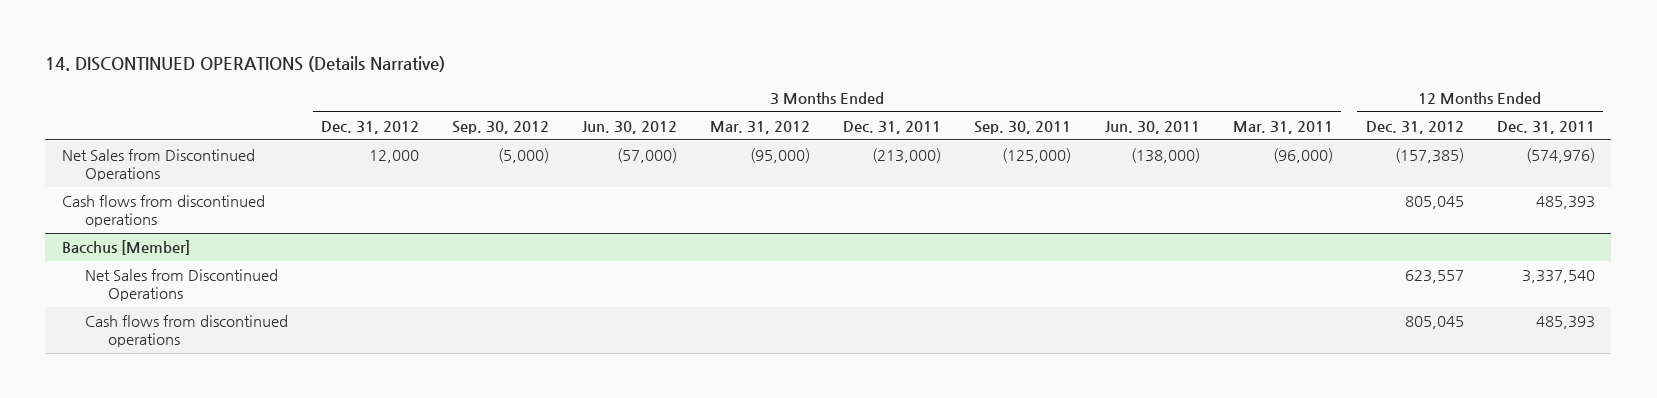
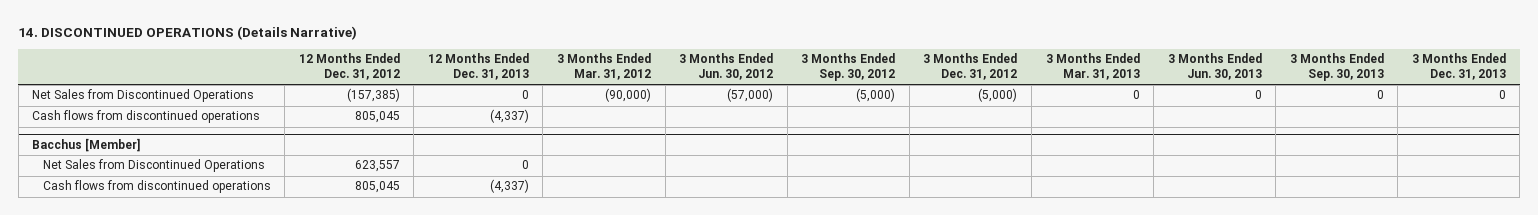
- | 3 Months Ended Dec. 31, 2012 | 3 Months Ended Sep. 30, 2012 | 3 Months Ended Jun. 30, 2012 | 3 Months Ended Mar. 31, 2012 | 3 Months Ended Dec. 31, 2011 | 3 Months Ended Sep. 30, 2011 | 3 Months Ended Jun. 30, 2011 | 3 Months Ended Mar. 31, 2011 | 12 Months Ended Dec. 31, 2012 | 12 Months Ended Dec. 31, 2011
+ | 12 Months Ended Dec. 31, 2012 | 12 Months Ended Dec. 31, 2013 | 3 Months Ended Mar. 31, 2012 | 3 Months Ended Jun. 30, 2012 | 3 Months Ended Sep. 30, 2012 | 3 Months Ended Dec. 31, 2012 | 3 Months Ended Mar. 31, 2013 | 3 Months Ended Jun. 30, 2013 | 3 Months Ended Sep. 30, 2013 | 3 Months Ended Dec. 31, 2013
- Net Sales from Discontinued Operations | 12,000 | (5,000) | (57,000) | (95,000) | (213,000) | (125,000) | (138,000) | (96,000) | (157,385) | (574,976)
+ Net Sales from Discontinued Operations | (157,385) | 0 | (90,000) | (57,000) | (5,000) | (5,000) | 0 | 0 | 0 | 0

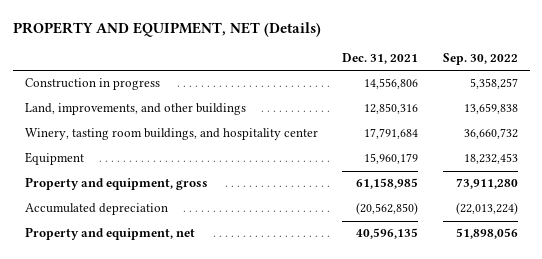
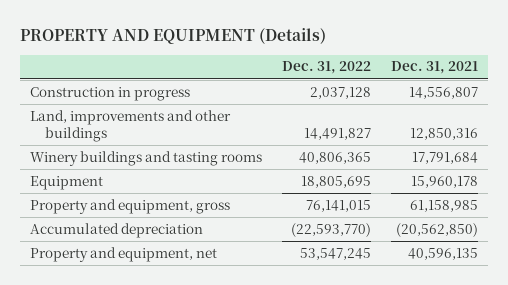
- PROPERTY AND EQUIPMENT, NET (Details)
+ PROPERTY AND EQUIPMENT (Details)
- | Dec. 31, 2021 | Sep. 30, 2022
+ | Dec. 31, 2022 | Dec. 31, 2021
- Construction in progress | 14,556,806 | 5,358,257
- Land, improvements, and other buildings | 12,850,316 | 13,659,838
- Winery, tasting room buildings, and hospitality center | 17,791,684 | 36,660,732
- Equipment | 15,960,179 | 18,232,453
+ Construction in progress | 2,037,128 | 14,556,807
+ Land, improvements and other buildings | 14,491,827 | 12,850,316
+ Winery buildings and tasting rooms | 40,806,365 | 17,791,684
+ Equipment | 18,805,695 | 15,960,178

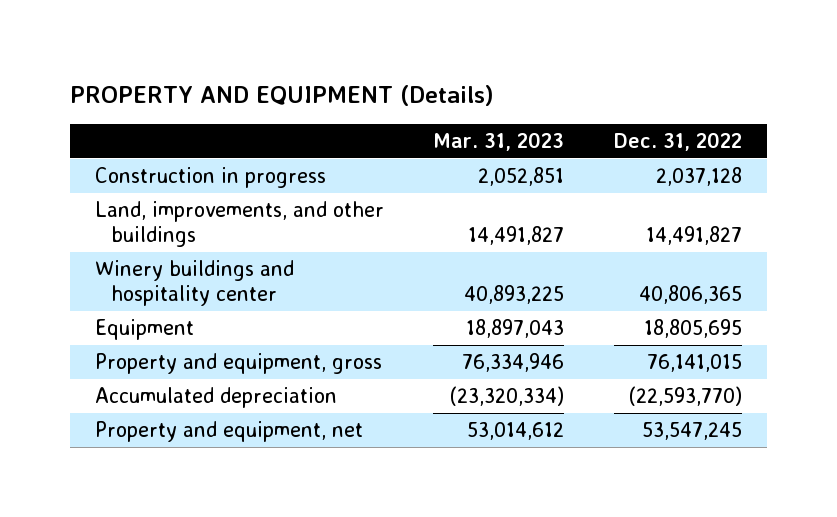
- | Dec. 31, 2022 | Dec. 31, 2021
+ | Mar. 31, 2023 | Dec. 31, 2022
- Land, improvements and other buildings | 14,491,827 | 12,850,316
- Winery buildings and tasting rooms | 40,806,365 | 17,791,684
+ Land, improvements, and other buildings | 14,491,827 | 14,491,827
+ Winery buildings and hospitality center | 40,893,225 | 40,806,365

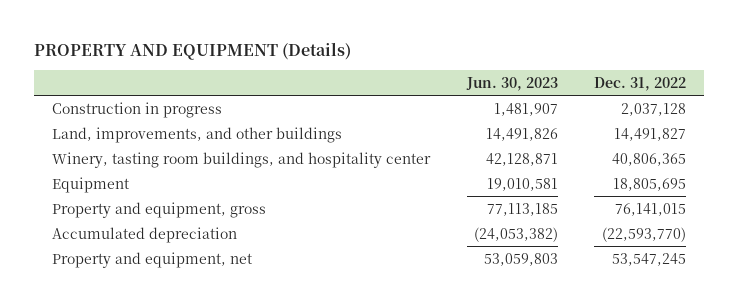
- | Mar. 31, 2023 | Dec. 31, 2022
+ | Jun. 30, 2023 | Dec. 31, 2022
- Winery buildings and hospitality center | 40,893,225 | 40,806,365
+ Winery, tasting room buildings, and hospitality center | 42,128,871 | 40,806,365

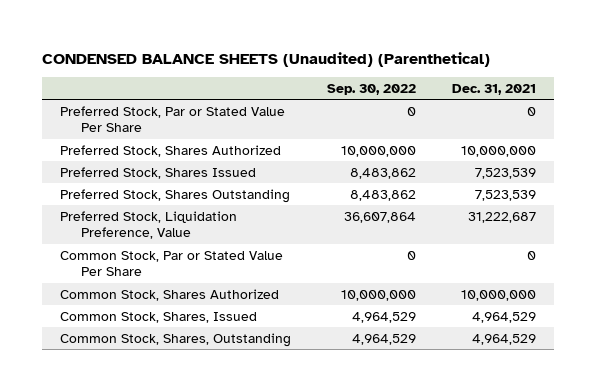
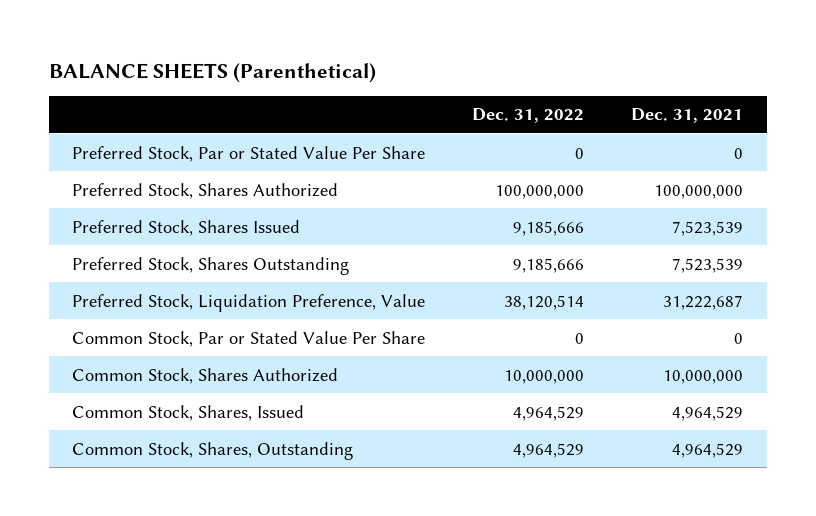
- CONDENSED BALANCE SHEETS (Unaudited) (Parenthetical)
+ BALANCE SHEETS (Parenthetical)
- | Sep. 30, 2022 | Dec. 31, 2021
+ | Dec. 31, 2022 | Dec. 31, 2021
- Preferred Stock, Shares Authorized | 10,000,000 | 10,000,000
+ Preferred Stock, Shares Authorized | 100,000,000 | 100,000,000

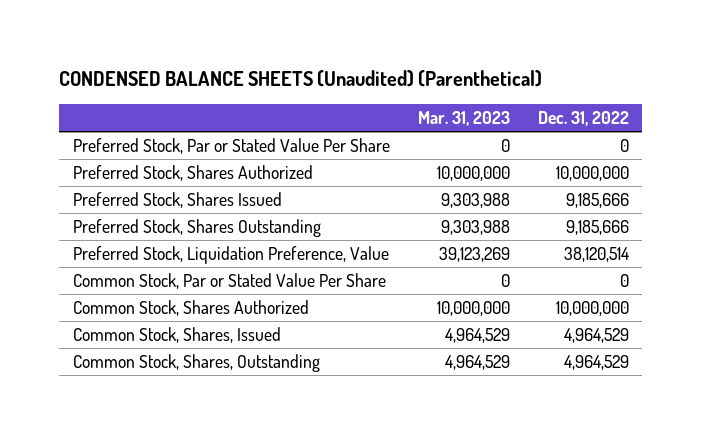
- BALANCE SHEETS (Parenthetical)
+ CONDENSED BALANCE SHEETS (Unaudited) (Parenthetical)
- | Dec. 31, 2022 | Dec. 31, 2021
+ | Mar. 31, 2023 | Dec. 31, 2022
- Preferred Stock, Shares Authorized | 100,000,000 | 100,000,000
+ Preferred Stock, Shares Authorized | 10,000,000 | 10,000,000

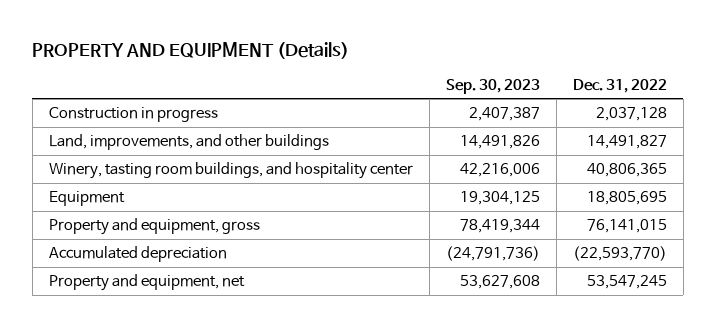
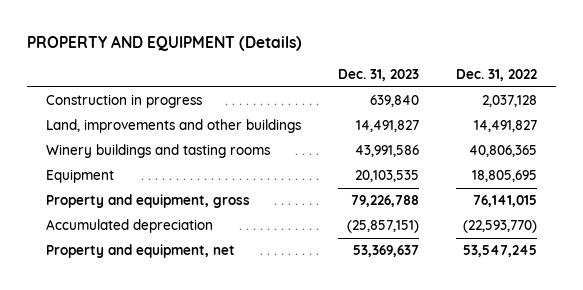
- | Sep. 30, 2023 | Dec. 31, 2022
+ | Dec. 31, 2023 | Dec. 31, 2022
- Land, improvements, and other buildings | 14,491,826 | 14,491,827
- Winery, tasting room buildings, and hospitality center | 42,216,006 | 40,806,365
+ Land, improvements and other buildings | 14,491,827 | 14,491,827
+ Winery buildings and tasting rooms | 43,991,586 | 40,806,365

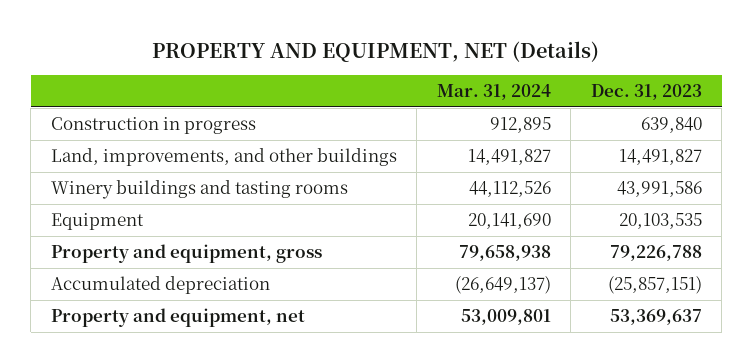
- PROPERTY AND EQUIPMENT (Details)
+ PROPERTY AND EQUIPMENT, NET (Details)
- | Dec. 31, 2023 | Dec. 31, 2022
+ | Mar. 31, 2024 | Dec. 31, 2023
- Land, improvements and other buildings | 14,491,827 | 14,491,827
+ Land, improvements, and other buildings | 14,491,827 | 14,491,827

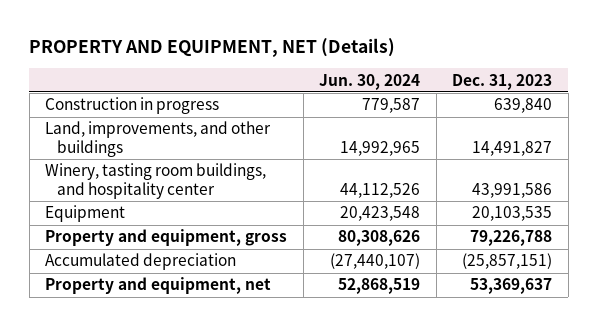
- | Mar. 31, 2024 | Dec. 31, 2023
+ | Jun. 30, 2024 | Dec. 31, 2023
- Winery buildings and tasting rooms | 44,112,526 | 43,991,586
+ Winery, tasting room buildings, and hospitality center | 44,112,526 | 43,991,586

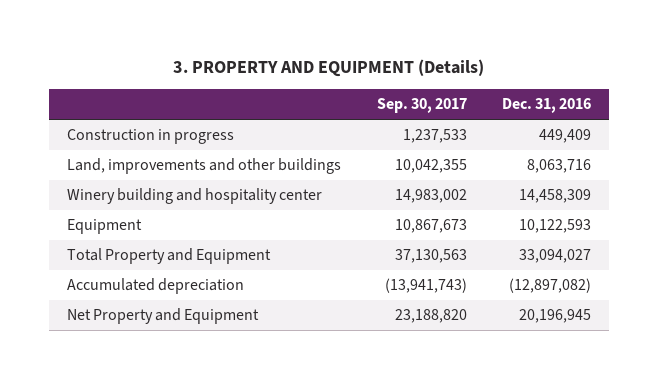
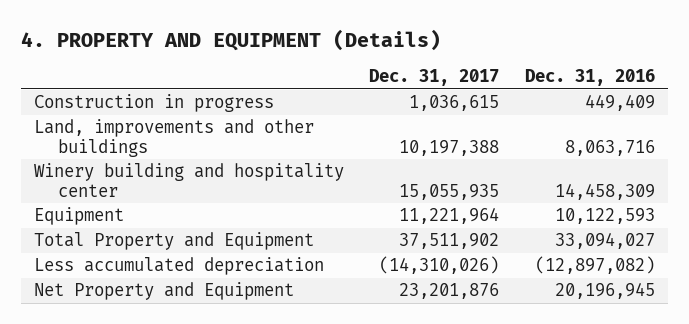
- 3. PROPERTY AND EQUIPMENT (Details)
+ 4. PROPERTY AND EQUIPMENT (Details)
- | Sep. 30, 2017 | Dec. 31, 2016
+ | Dec. 31, 2017 | Dec. 31, 2016
- Accumulated depreciation | (13,941,743) | (12,897,082)
+ Less accumulated depreciation | (14,310,026) | (12,897,082)

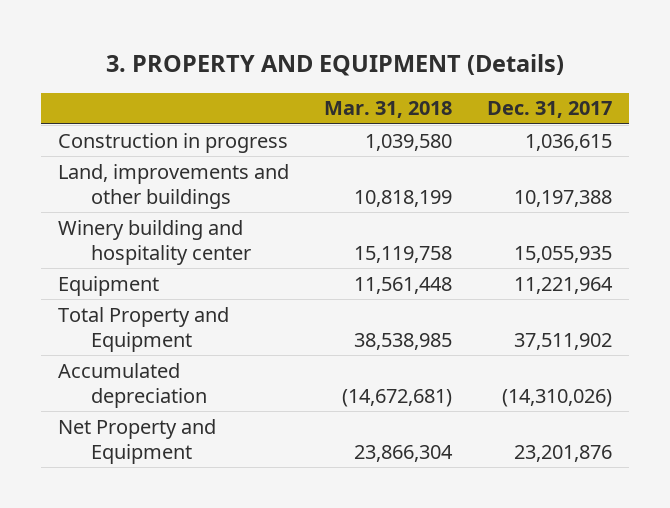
- 4. PROPERTY AND EQUIPMENT (Details)
+ 3. PROPERTY AND EQUIPMENT (Details)
- | Dec. 31, 2017 | Dec. 31, 2016
+ | Mar. 31, 2018 | Dec. 31, 2017
- Less accumulated depreciation | (14,310,026) | (12,897,082)
+ Accumulated depreciation | (14,672,681) | (14,310,026)

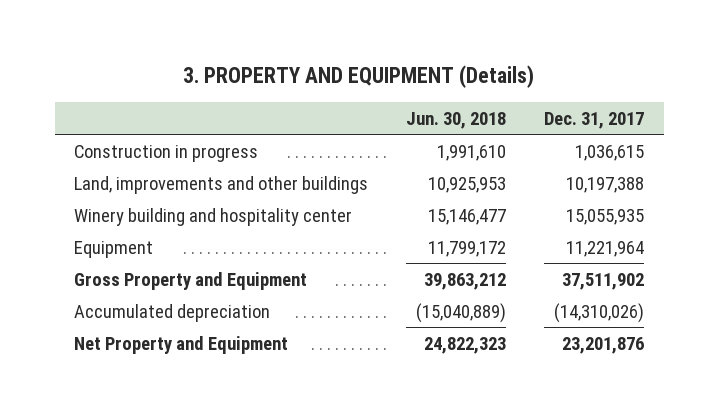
- | Mar. 31, 2018 | Dec. 31, 2017
+ | Jun. 30, 2018 | Dec. 31, 2017
- Total Property and Equipment | 38,538,985 | 37,511,902
+ Gross Property and Equipment | 39,863,212 | 37,511,902

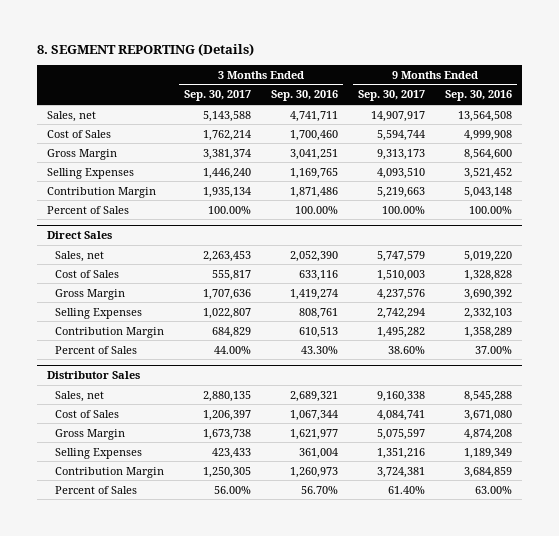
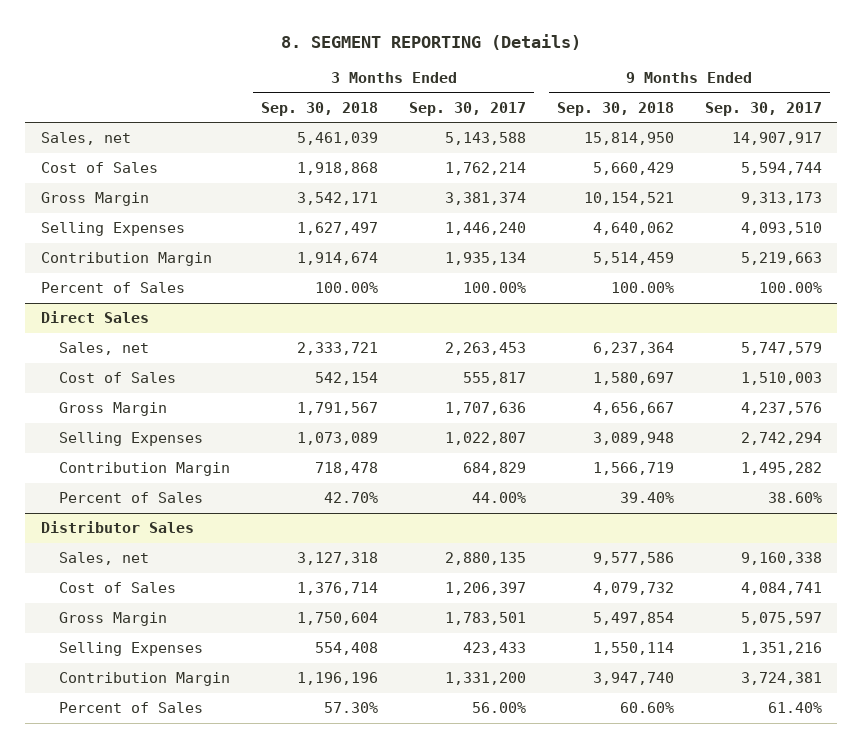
- | 3 Months Ended Sep. 30, 2017 | 3 Months Ended Sep. 30, 2016 | 9 Months Ended Sep. 30, 2017 | 9 Months Ended Sep. 30, 2016
+ | 3 Months Ended Sep. 30, 2018 | 3 Months Ended Sep. 30, 2017 | 9 Months Ended Sep. 30, 2018 | 9 Months Ended Sep. 30, 2017
@ Distributor Sales
- Gross Margin | 1,673,738 | 1,621,977 | 5,075,597 | 4,874,208
+ Gross Margin | 1,750,604 | 1,783,501 | 5,497,854 | 5,075,597
- Contribution Margin | 1,250,305 | 1,260,973 | 3,724,381 | 3,684,859
+ Contribution Margin | 1,196,196 | 1,331,200 | 3,947,740 | 3,724,381

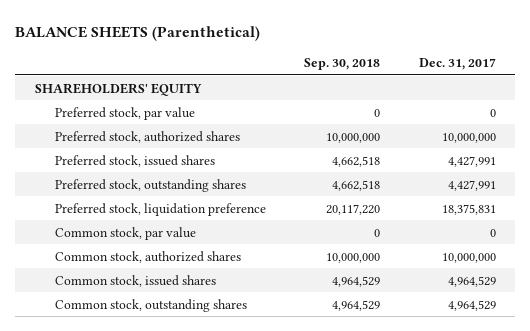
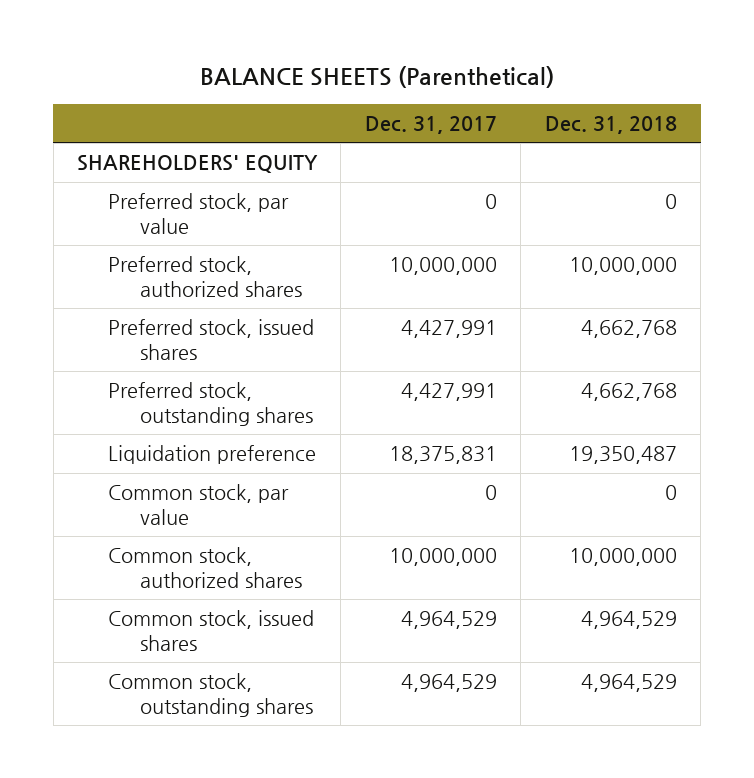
- | Sep. 30, 2018 | Dec. 31, 2017
+ | Dec. 31, 2017 | Dec. 31, 2018
- Preferred stock, liquidation preference | 20,117,220 | 18,375,831
+ Liquidation preference | 18,375,831 | 19,350,487

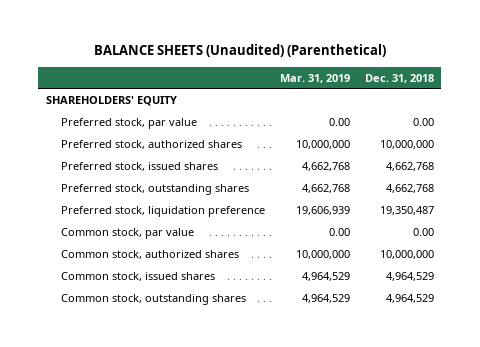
- BALANCE SHEETS (Parenthetical)
+ BALANCE SHEETS (Unaudited) (Parenthetical)
- | Dec. 31, 2017 | Dec. 31, 2018
+ | Mar. 31, 2019 | Dec. 31, 2018
- Preferred stock, par value | 0 | 0
+ Preferred stock, par value | 0.00 | 0.00
- Liquidation preference | 18,375,831 | 19,350,487
- Common stock, par value | 0 | 0
+ Preferred stock, liquidation preference | 19,606,939 | 19,350,487
+ Common stock, par value | 0.00 | 0.00

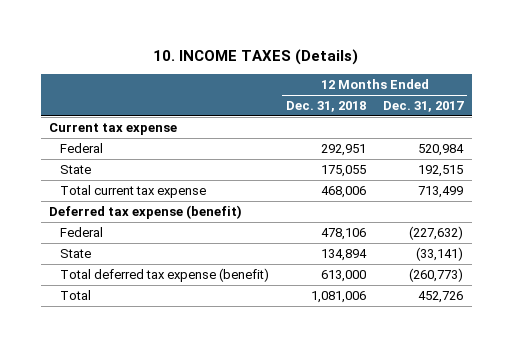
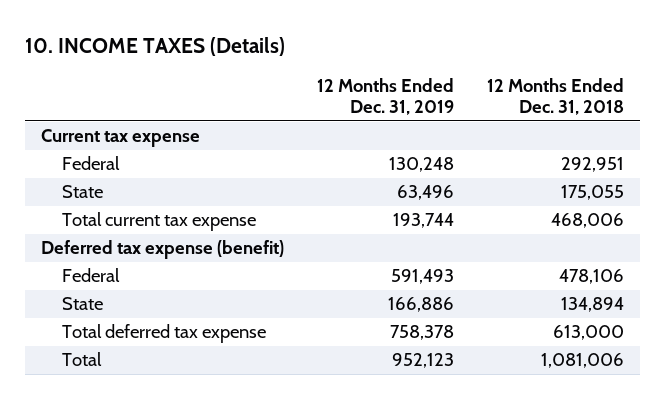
- | 12 Months Ended Dec. 31, 2018 | 12 Months Ended Dec. 31, 2017
+ | 12 Months Ended Dec. 31, 2019 | 12 Months Ended Dec. 31, 2018
- Total deferred tax expense (benefit) | 613,000 | (260,773)
+ Total deferred tax expense | 758,378 | 613,000

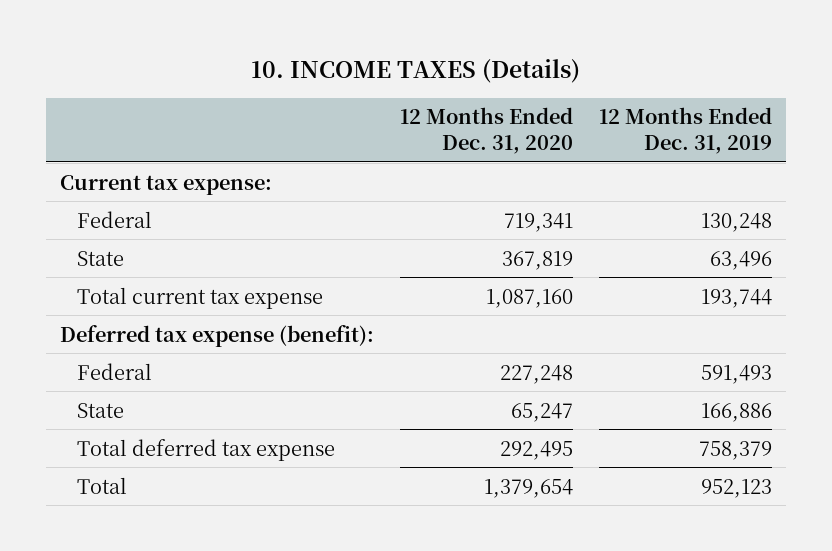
- | 12 Months Ended Dec. 31, 2019 | 12 Months Ended Dec. 31, 2018
+ | 12 Months Ended Dec. 31, 2020 | 12 Months Ended Dec. 31, 2019
- Current tax expense
+ Current tax expense:
- Deferred tax expense (benefit)
+ Deferred tax expense (benefit):
- Total deferred tax expense | 758,378 | 613,000
+ Total deferred tax expense | 292,495 | 758,379

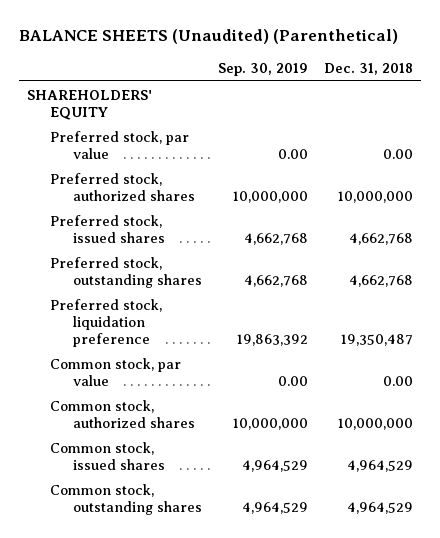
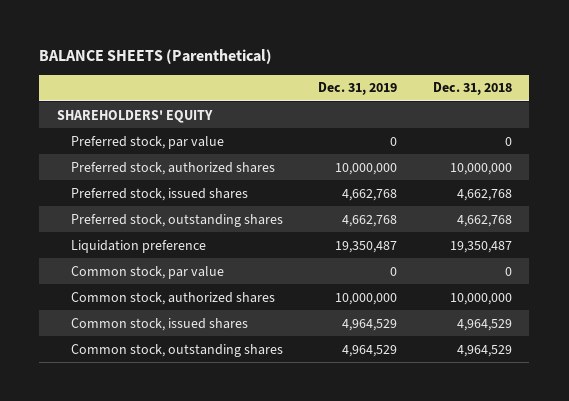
- BALANCE SHEETS (Unaudited) (Parenthetical)
+ BALANCE SHEETS (Parenthetical)
- | Sep. 30, 2019 | Dec. 31, 2018
+ | Dec. 31, 2019 | Dec. 31, 2018
- Preferred stock, par value | 0.00 | 0.00
+ Preferred stock, par value | 0 | 0
- Preferred stock, liquidation preference | 19,863,392 | 19,350,487
- Common stock, par value | 0.00 | 0.00
+ Liquidation preference | 19,350,487 | 19,350,487
+ Common stock, par value | 0 | 0

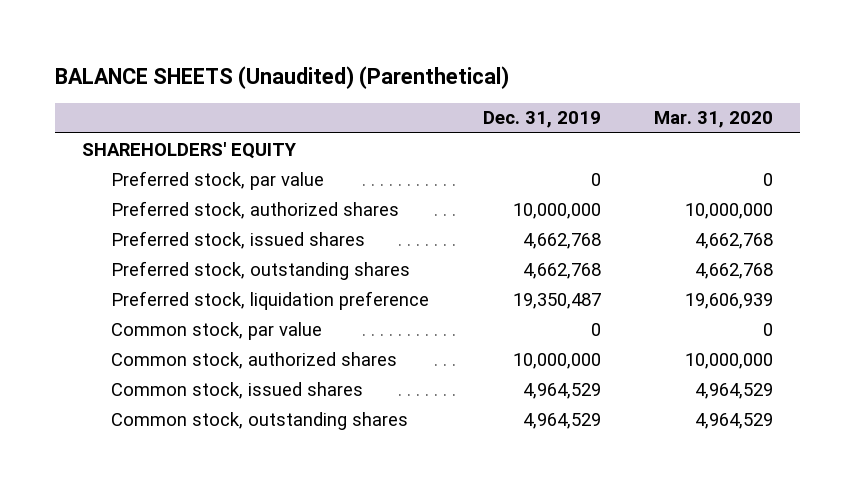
- BALANCE SHEETS (Parenthetical)
+ BALANCE SHEETS (Unaudited) (Parenthetical)
- | Dec. 31, 2019 | Dec. 31, 2018
+ | Dec. 31, 2019 | Mar. 31, 2020
- Liquidation preference | 19,350,487 | 19,350,487
+ Preferred stock, liquidation preference | 19,350,487 | 19,606,939

